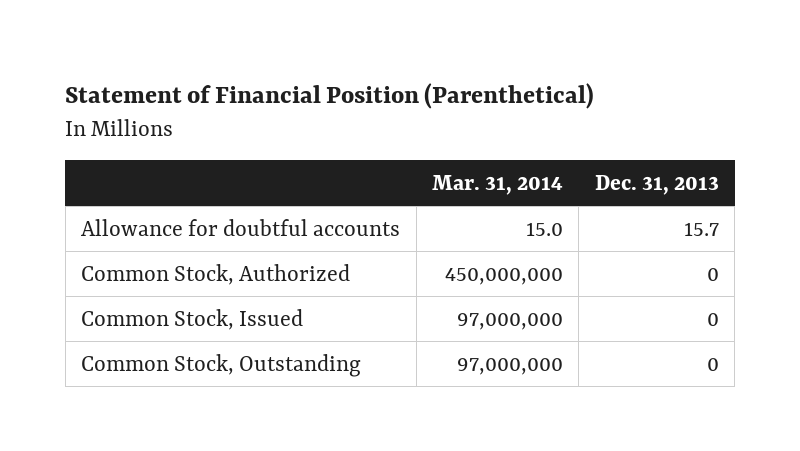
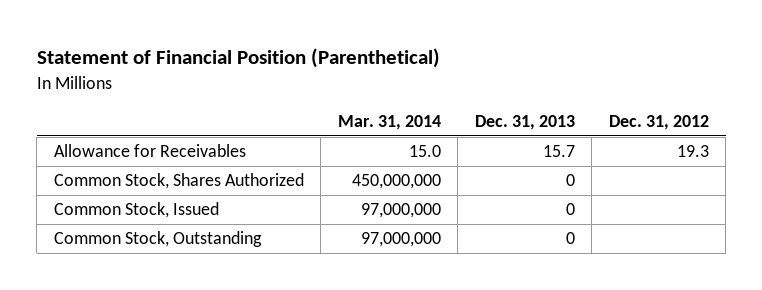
- | Mar. 31, 2014 | Dec. 31, 2013
+ | Mar. 31, 2014 | Dec. 31, 2013 | Dec. 31, 2012
- Allowance for doubtful accounts | 15.0 | 15.7
- Common Stock, Authorized | 450,000,000 | 0
+ Allowance for Receivables | 15.0 | 15.7 | 19.3
+ Common Stock, Shares Authorized | 450,000,000 | 0 |

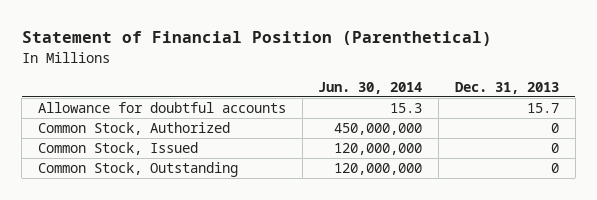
- | Mar. 31, 2014 | Dec. 31, 2013 | Dec. 31, 2012
+ | Jun. 30, 2014 | Dec. 31, 2013
- Allowance for Receivables | 15.0 | 15.7 | 19.3
- Common Stock, Shares Authorized | 450,000,000 | 0 |
+ Allowance for doubtful accounts | 15.3 | 15.7
+ Common Stock, Authorized | 450,000,000 | 0

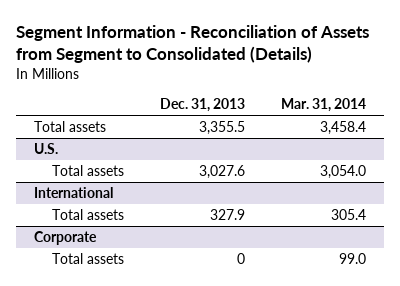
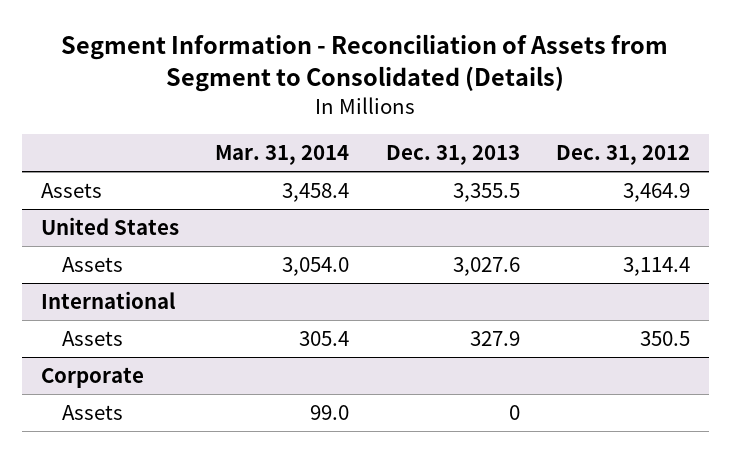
- | Dec. 31, 2013 | Mar. 31, 2014
+ | Mar. 31, 2014 | Dec. 31, 2013 | Dec. 31, 2012
- Total assets | 3,355.5 | 3,458.4
- U.S.
- Total assets | 3,027.6 | 3,054.0
+ Assets | 3,458.4 | 3,355.5 | 3,464.9
+ United States
+ Assets | 3,054.0 | 3,027.6 | 3,114.4
@ International
- Total assets | 327.9 | 305.4
+ Assets | 305.4 | 327.9 | 350.5
@ Corporate
- Total assets | 0 | 99.0
+ Assets | 99.0 | 0 |

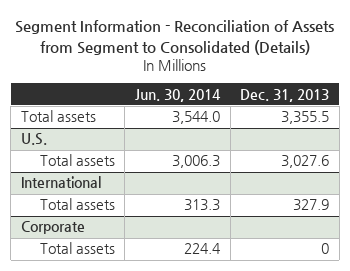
- | Mar. 31, 2014 | Dec. 31, 2013 | Dec. 31, 2012
+ | Jun. 30, 2014 | Dec. 31, 2013
- Assets | 3,458.4 | 3,355.5 | 3,464.9
- United States
- Assets | 3,054.0 | 3,027.6 | 3,114.4
+ Total assets | 3,544.0 | 3,355.5
+ U.S.
+ Total assets | 3,006.3 | 3,027.6
@ International
- Assets | 305.4 | 327.9 | 350.5
+ Total assets | 313.3 | 327.9
@ Corporate
- Assets | 99.0 | 0 |
+ Total assets | 224.4 | 0

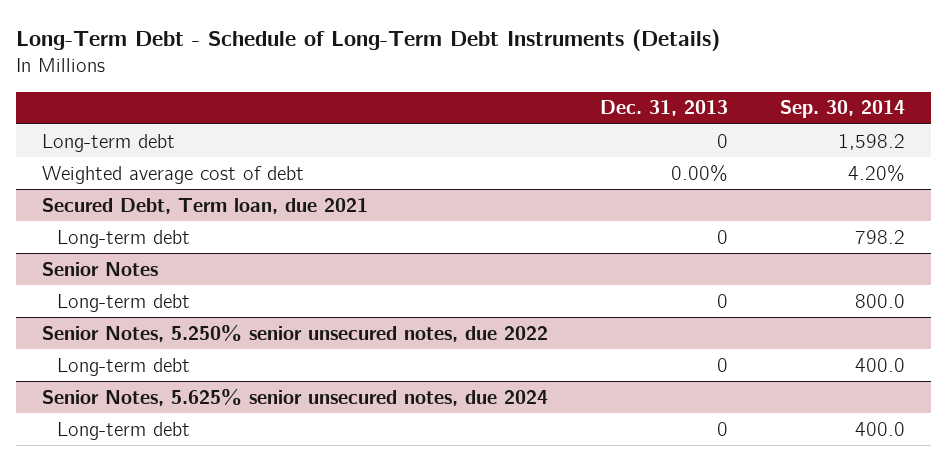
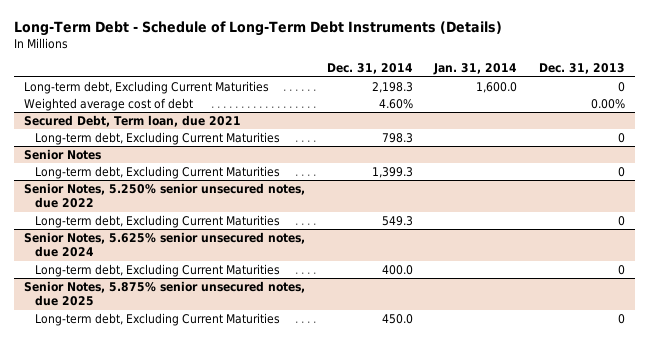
- | Dec. 31, 2013 | Sep. 30, 2014
+ | Dec. 31, 2014 | Jan. 31, 2014 | Dec. 31, 2013
- Long-term debt | 0 | 1,598.2
+ Long-term debt, Excluding Current Maturities | 2,198.3 | 1,600.0 | 0
@ Secured Debt, Term loan, due 2021
- Long-term debt | 0 | 798.2
+ Long-term debt, Excluding Current Maturities | 798.3 | | 0
@ Senior Notes
- Long-term debt | 0 | 800.0
+ Long-term debt, Excluding Current Maturities | 1,399.3 | | 0
@ Senior Notes, 5.250% senior unsecured notes, due 2022
- Long-term debt | 0 | 400.0
+ Long-term debt, Excluding Current Maturities | 549.3 | | 0
@ Senior Notes, 5.625% senior unsecured notes, due 2024
- Long-term debt | 0 | 400.0
+ Long-term debt, Excluding Current Maturities | 400.0 | | 0
+ Senior Notes, 5.875% senior unsecured notes, due 2025
+ Long-term debt, Excluding Current Maturities | 450.0 | | 0

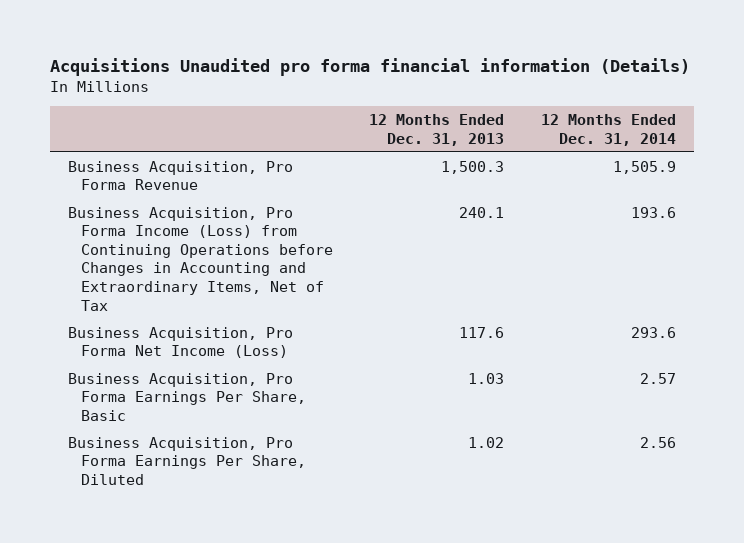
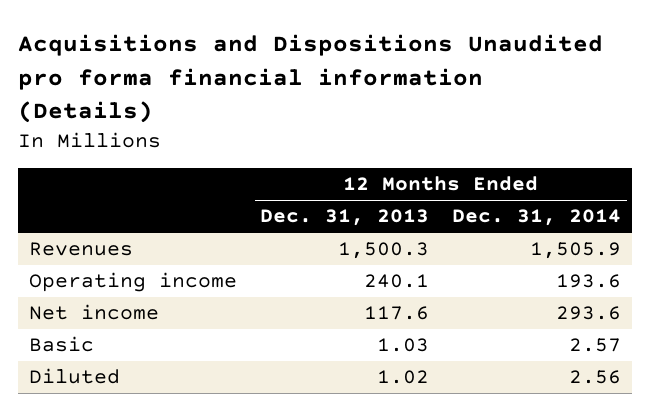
- Acquisitions Unaudited pro forma financial information (Details)
+ Acquisitions and Dispositions Unaudited pro forma financial information (Details)
- Business Acquisition, Pro Forma Revenue | 1,500.3 | 1,505.9
- Business Acquisition, Pro Forma Income (Loss) from Continuing Operations before Changes in Accounting and Extraordinary Items, Net of Tax | 240.1 | 193.6
- Business Acquisition, Pro Forma Net Income (Loss) | 117.6 | 293.6
- Business Acquisition, Pro Forma Earnings Per Share, Basic | 1.03 | 2.57
- Business Acquisition, Pro Forma Earnings Per Share, Diluted | 1.02 | 2.56
+ Revenues | 1,500.3 | 1,505.9
+ Operating income | 240.1 | 193.6
+ Net income | 117.6 | 293.6
+ Basic | 1.03 | 2.57
+ Diluted | 1.02 | 2.56

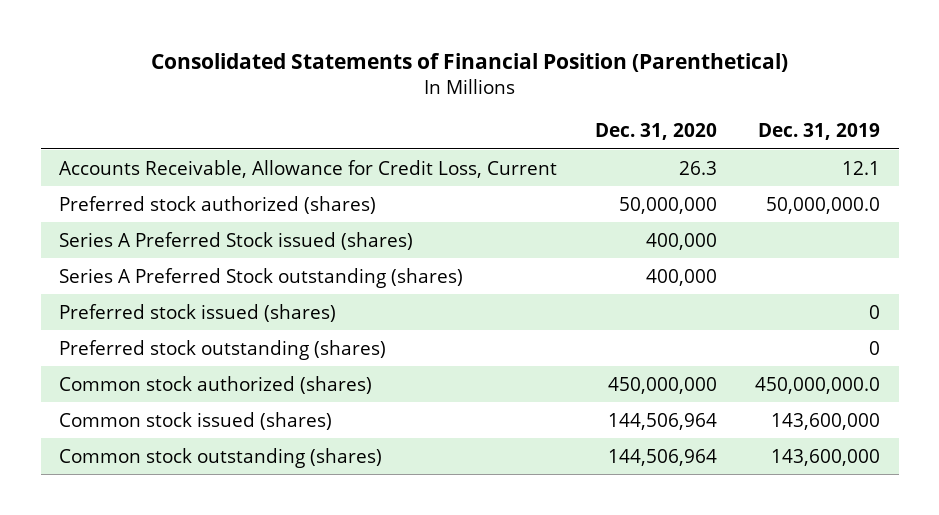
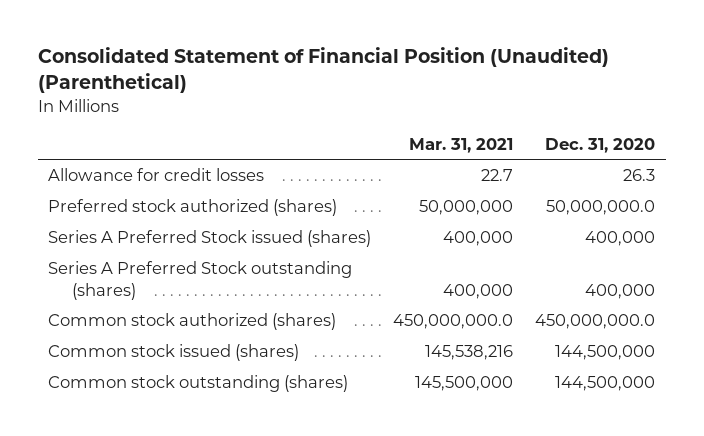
- Consolidated Statements of Financial Position (Parenthetical)
+ Consolidated Statement of Financial Position (Unaudited) (Parenthetical)
- | Dec. 31, 2020 | Dec. 31, 2019
+ | Mar. 31, 2021 | Dec. 31, 2020
- Accounts Receivable, Allowance for Credit Loss, Current | 26.3 | 12.1
- Preferred stock authorized (shares) | 50,000,000 | 50,000,000.0
+ Allowance for credit losses | 22.7 | 26.3
+ Preferred stock authorized (shares) | 50,000,000 | 50,000,000.0
- Preferred stock issued (shares) | | 0
- Preferred stock outstanding (shares) | | 0
- Common stock authorized (shares) | 450,000,000 | 450,000,000.0
- Common stock issued (shares) | 144,506,964 | 143,600,000
- Common stock outstanding (shares) | 144,506,964 | 143,600,000
+ Common stock authorized (shares) | 450,000,000.0 | 450,000,000.0
+ Common stock issued (shares) | 145,538,216 | 144,500,000
+ Common stock outstanding (shares) | 145,500,000 | 144,500,000

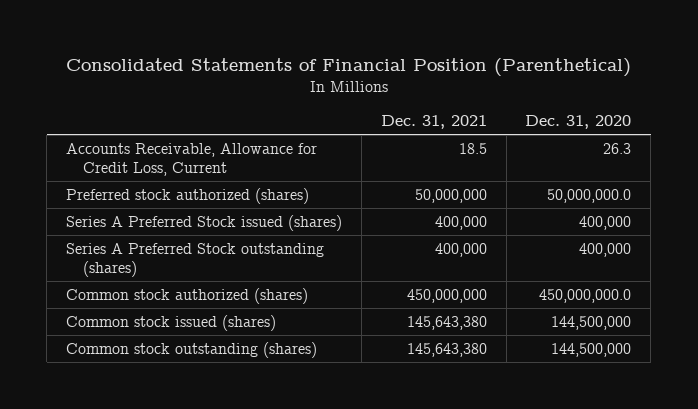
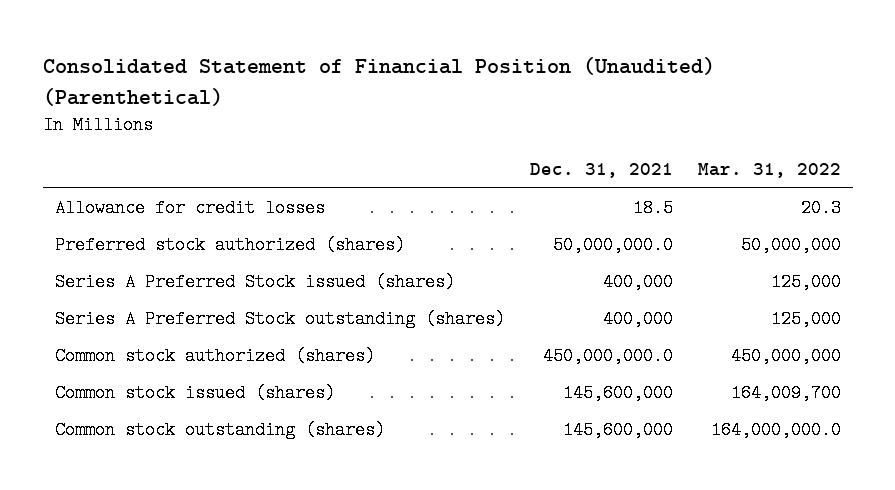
- Consolidated Statements of Financial Position (Parenthetical)
+ Consolidated Statement of Financial Position (Unaudited) (Parenthetical)
- | Dec. 31, 2021 | Dec. 31, 2020
+ | Dec. 31, 2021 | Mar. 31, 2022
- Accounts Receivable, Allowance for Credit Loss, Current | 18.5 | 26.3
- Preferred stock authorized (shares) | 50,000,000 | 50,000,000.0
+ Allowance for credit losses | 18.5 | 20.3
+ Preferred stock authorized (shares) | 50,000,000.0 | 50,000,000
- Common stock authorized (shares) | 450,000,000 | 450,000,000.0
- Common stock issued (shares) | 145,643,380 | 144,500,000
- Common stock outstanding (shares) | 145,643,380 | 144,500,000
+ Common stock authorized (shares) | 450,000,000.0 | 450,000,000
+ Common stock issued (shares) | 145,600,000 | 164,009,700
+ Common stock outstanding (shares) | 145,600,000 | 164,000,000.0

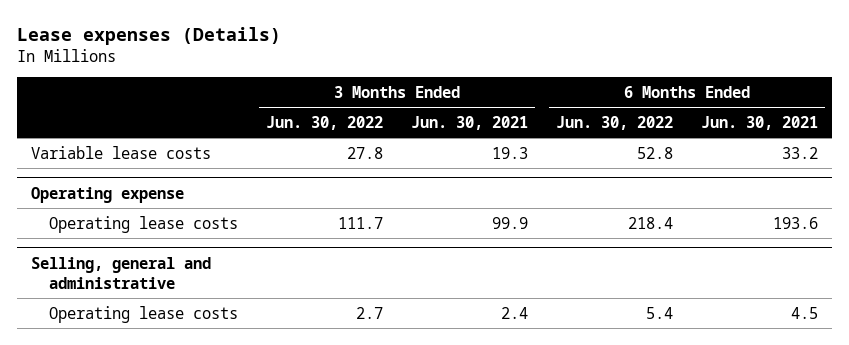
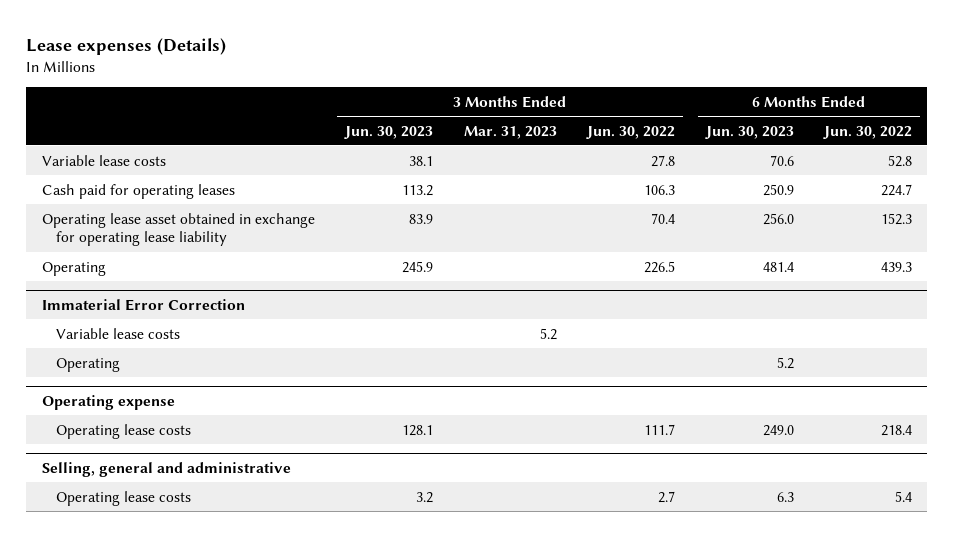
- | 3 Months Ended Jun. 30, 2022 | 3 Months Ended Jun. 30, 2021 | 6 Months Ended Jun. 30, 2022 | 6 Months Ended Jun. 30, 2021
+ | 3 Months Ended Jun. 30, 2023 | 3 Months Ended Mar. 31, 2023 | 3 Months Ended Jun. 30, 2022 | 6 Months Ended Jun. 30, 2023 | 6 Months Ended Jun. 30, 2022
+ Cash paid for operating leases | 113.2 | | 106.3 | 250.9 | 224.7
+ Operating lease asset obtained in exchange for operating lease liability | 83.9 | | 70.4 | 256.0 | 152.3
+ Operating | 245.9 | | 226.5 | 481.4 | 439.3
+ Immaterial Error Correction
+ Variable lease costs | | 5.2 | | |
+ Operating | | | | 5.2 |

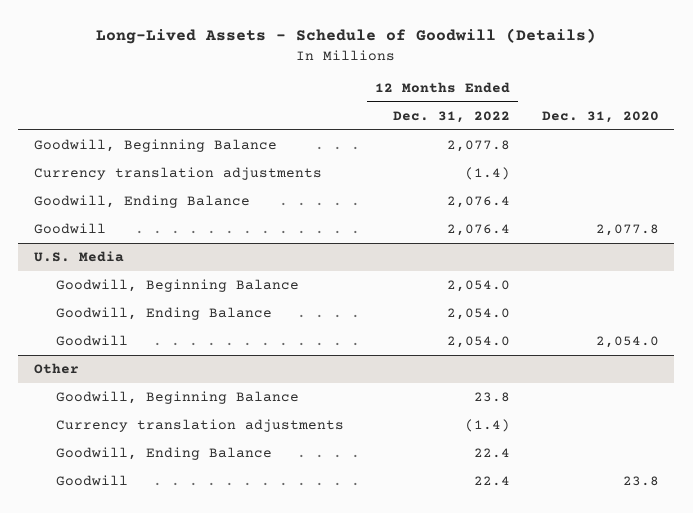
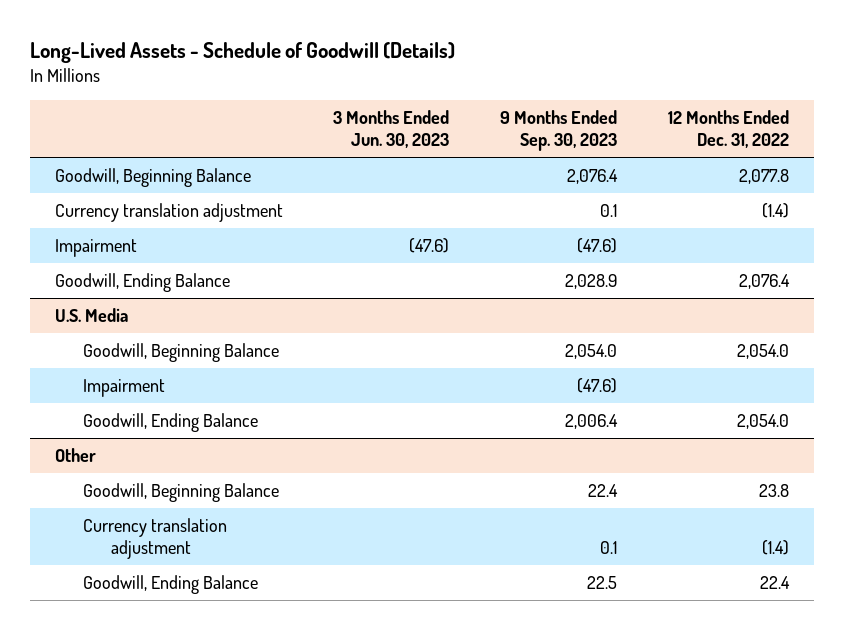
- | 12 Months Ended Dec. 31, 2022 | Dec. 31, 2020
+ | 3 Months Ended Jun. 30, 2023 | 9 Months Ended Sep. 30, 2023 | 12 Months Ended Dec. 31, 2022
- Currency translation adjustments | (1.4) |
+ Currency translation adjustment | | 0.1 | (1.4)
+ Impairment | (47.6) | (47.6) |
- Goodwill | 2,076.4 | 2,077.8
@ U.S. Media
+ Impairment | | (47.6) |
- Goodwill | 2,054.0 | 2,054.0
@ Other
- Currency translation adjustments | (1.4) |
+ Currency translation adjustment | | 0.1 | (1.4)
- Goodwill | 22.4 | 23.8

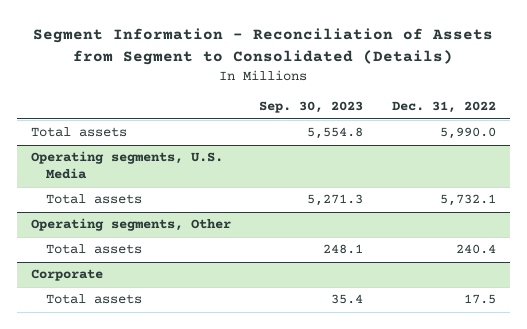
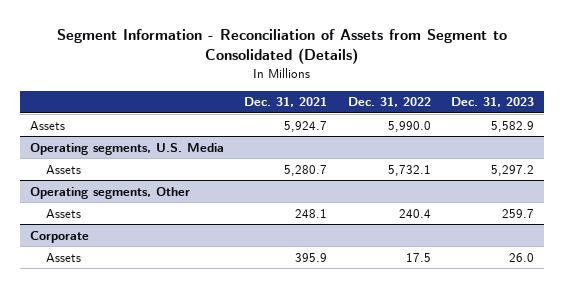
- | Sep. 30, 2023 | Dec. 31, 2022
+ | Dec. 31, 2021 | Dec. 31, 2022 | Dec. 31, 2023
- Total assets | 5,554.8 | 5,990.0
+ Assets | 5,924.7 | 5,990.0 | 5,582.9
@ Operating segments, U.S. Media
- Total assets | 5,271.3 | 5,732.1
+ Assets | 5,280.7 | 5,732.1 | 5,297.2
@ Operating segments, Other
- Total assets | 248.1 | 240.4
+ Assets | 248.1 | 240.4 | 259.7
@ Corporate
- Total assets | 35.4 | 17.5
+ Assets | 395.9 | 17.5 | 26.0

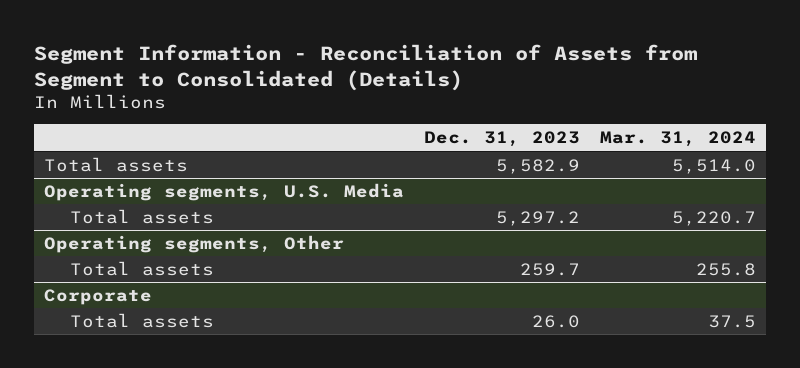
- | Dec. 31, 2021 | Dec. 31, 2022 | Dec. 31, 2023
+ | Dec. 31, 2023 | Mar. 31, 2024
- Assets | 5,924.7 | 5,990.0 | 5,582.9
+ Total assets | 5,582.9 | 5,514.0
@ Operating segments, U.S. Media
- Assets | 5,280.7 | 5,732.1 | 5,297.2
+ Total assets | 5,297.2 | 5,220.7
@ Operating segments, Other
- Assets | 248.1 | 240.4 | 259.7
+ Total assets | 259.7 | 255.8
@ Corporate
- Assets | 395.9 | 17.5 | 26.0
+ Total assets | 26.0 | 37.5

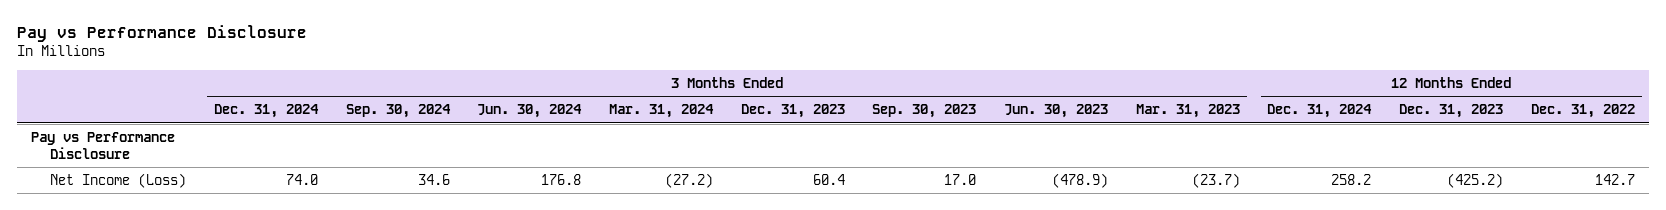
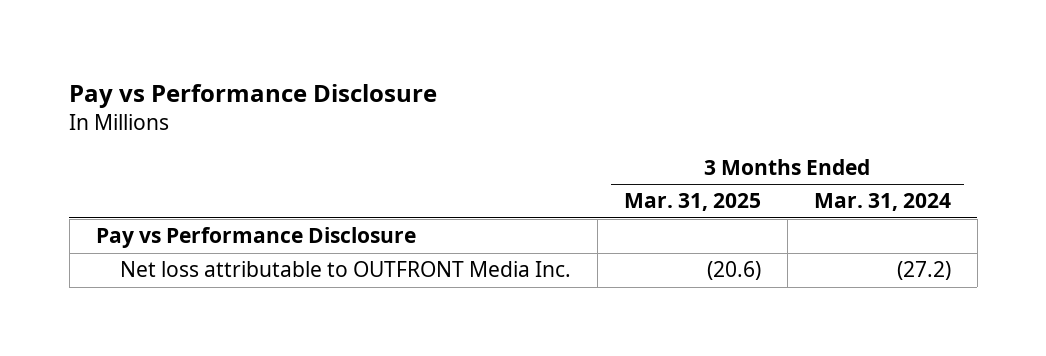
- | 3 Months Ended Dec. 31, 2024 | 3 Months Ended Sep. 30, 2024 | 3 Months Ended Jun. 30, 2024 | 3 Months Ended Mar. 31, 2024 | 3 Months Ended Dec. 31, 2023 | 3 Months Ended Sep. 30, 2023 | 3 Months Ended Jun. 30, 2023 | 3 Months Ended Mar. 31, 2023 | 12 Months Ended Dec. 31, 2024 | 12 Months Ended Dec. 31, 2023 | 12 Months Ended Dec. 31, 2022
+ | 3 Months Ended Mar. 31, 2025 | 3 Months Ended Mar. 31, 2024
- Net Income (Loss) | 74.0 | 34.6 | 176.8 | (27.2) | 60.4 | 17.0 | (478.9) | (23.7) | 258.2 | (425.2) | 142.7
+ Net loss attributable to OUTFRONT Media Inc. | (20.6) | (27.2)

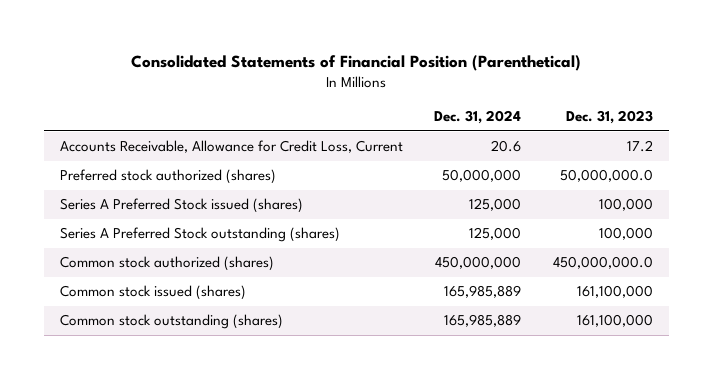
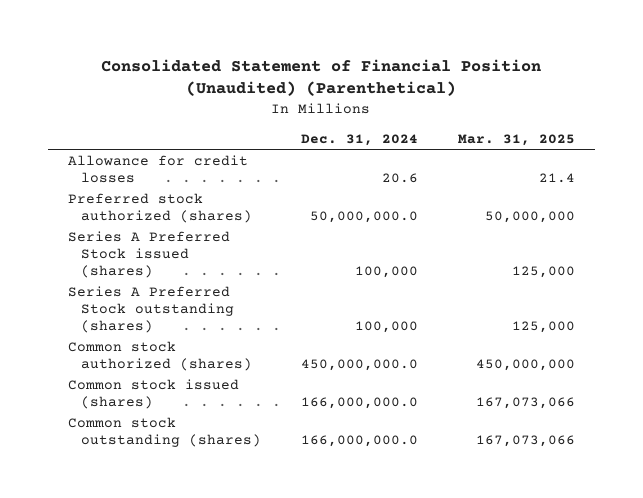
- Consolidated Statements of Financial Position (Parenthetical)
+ Consolidated Statement of Financial Position (Unaudited) (Parenthetical)
- | Dec. 31, 2024 | Dec. 31, 2023
+ | Dec. 31, 2024 | Mar. 31, 2025
- Accounts Receivable, Allowance for Credit Loss, Current | 20.6 | 17.2
- Preferred stock authorized (shares) | 50,000,000 | 50,000,000.0
- Series A Preferred Stock issued (shares) | 125,000 | 100,000
- Series A Preferred Stock outstanding (shares) | 125,000 | 100,000
- Common stock authorized (shares) | 450,000,000 | 450,000,000.0
- Common stock issued (shares) | 165,985,889 | 161,100,000
- Common stock outstanding (shares) | 165,985,889 | 161,100,000
+ Allowance for credit losses | 20.6 | 21.4
+ Preferred stock authorized (shares) | 50,000,000.0 | 50,000,000
+ Series A Preferred Stock issued (shares) | 100,000 | 125,000
+ Series A Preferred Stock outstanding (shares) | 100,000 | 125,000
+ Common stock authorized (shares) | 450,000,000.0 | 450,000,000
+ Common stock issued (shares) | 166,000,000.0 | 167,073,066
+ Common stock outstanding (shares) | 166,000,000.0 | 167,073,066

